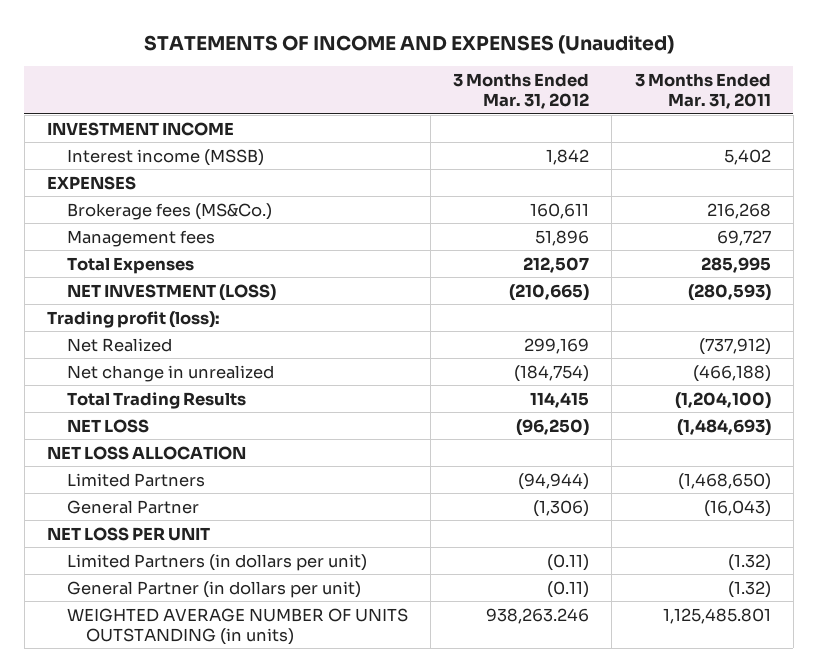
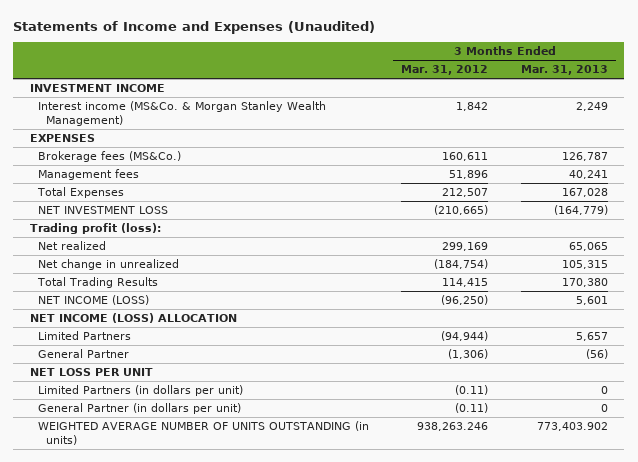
- STATEMENTS OF INCOME AND EXPENSES (Unaudited)
+ Statements of Income and Expenses (Unaudited)
- | 3 Months Ended Mar. 31, 2012 | 3 Months Ended Mar. 31, 2011
+ | 3 Months Ended Mar. 31, 2012 | 3 Months Ended Mar. 31, 2013
- Interest income (MSSB) | 1,842 | 5,402
+ Interest income (MS&Co. & Morgan Stanley Wealth Management) | 1,842 | 2,249
- NET INVESTMENT (LOSS) | (210,665) | (280,593)
+ NET INVESTMENT LOSS | (210,665) | (164,779)
- Net Realized | 299,169 | (737,912)
+ Net realized | 299,169 | 65,065
- NET LOSS | (96,250) | (1,484,693)
- NET LOSS ALLOCATION
+ NET INCOME (LOSS) | (96,250) | 5,601
+ NET INCOME (LOSS) ALLOCATION

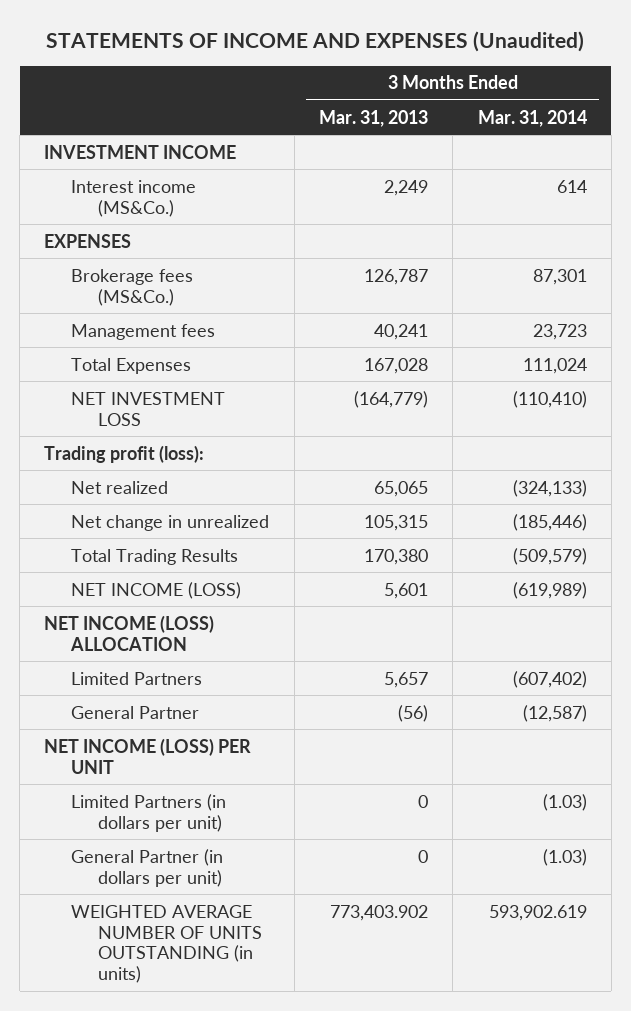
- Statements of Income and Expenses (Unaudited)
+ STATEMENTS OF INCOME AND EXPENSES (Unaudited)
- | 3 Months Ended Mar. 31, 2012 | 3 Months Ended Mar. 31, 2013
+ | 3 Months Ended Mar. 31, 2013 | 3 Months Ended Mar. 31, 2014
- Interest income (MS&Co. & Morgan Stanley Wealth Management) | 1,842 | 2,249
+ Interest income (MS&Co.) | 2,249 | 614
- NET LOSS PER UNIT
+ NET INCOME (LOSS) PER UNIT

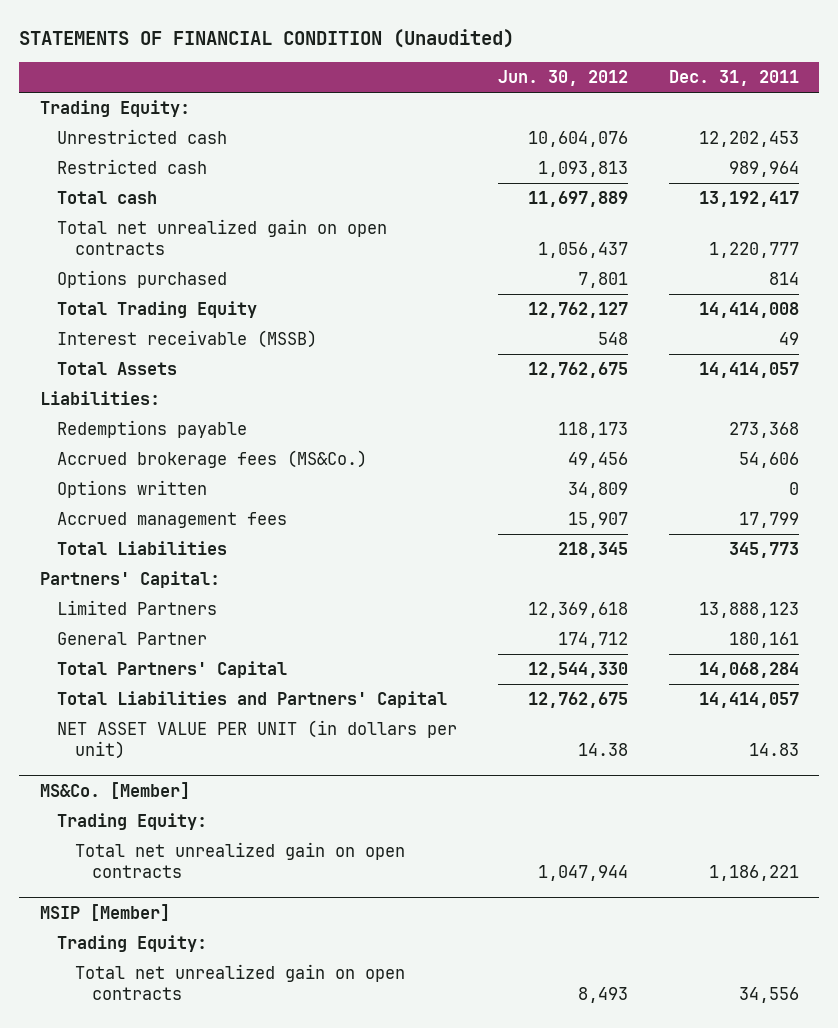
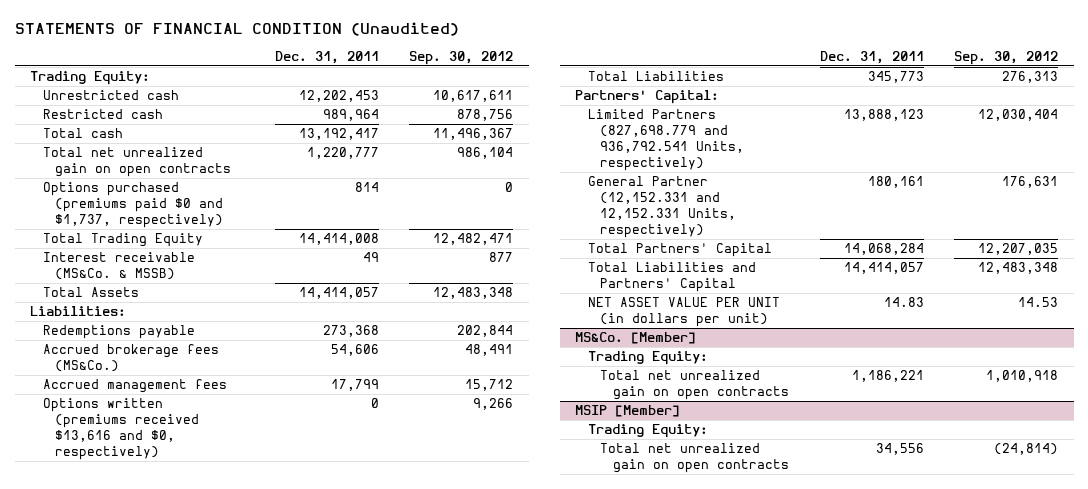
- | Jun. 30, 2012 | Dec. 31, 2011
+ | Dec. 31, 2011 | Sep. 30, 2012
- Options purchased | 7,801 | 814
+ Options purchased (premiums paid $0 and $1,737, respectively) | 814 | 0
- Interest receivable (MSSB) | 548 | 49
+ Interest receivable (MS&Co. & MSSB) | 49 | 877
- Options written | 34,809 | 0
+ Options written (premiums received $13,616 and $0, respectively) | 0 | 9,266
- Limited Partners | 12,369,618 | 13,888,123
- General Partner | 174,712 | 180,161
+ Limited Partners (827,698.779 and 936,792.541 Units, respectively) | 13,888,123 | 12,030,404
+ General Partner (12,152.331 and 12,152.331 Units, respectively) | 180,161 | 176,631

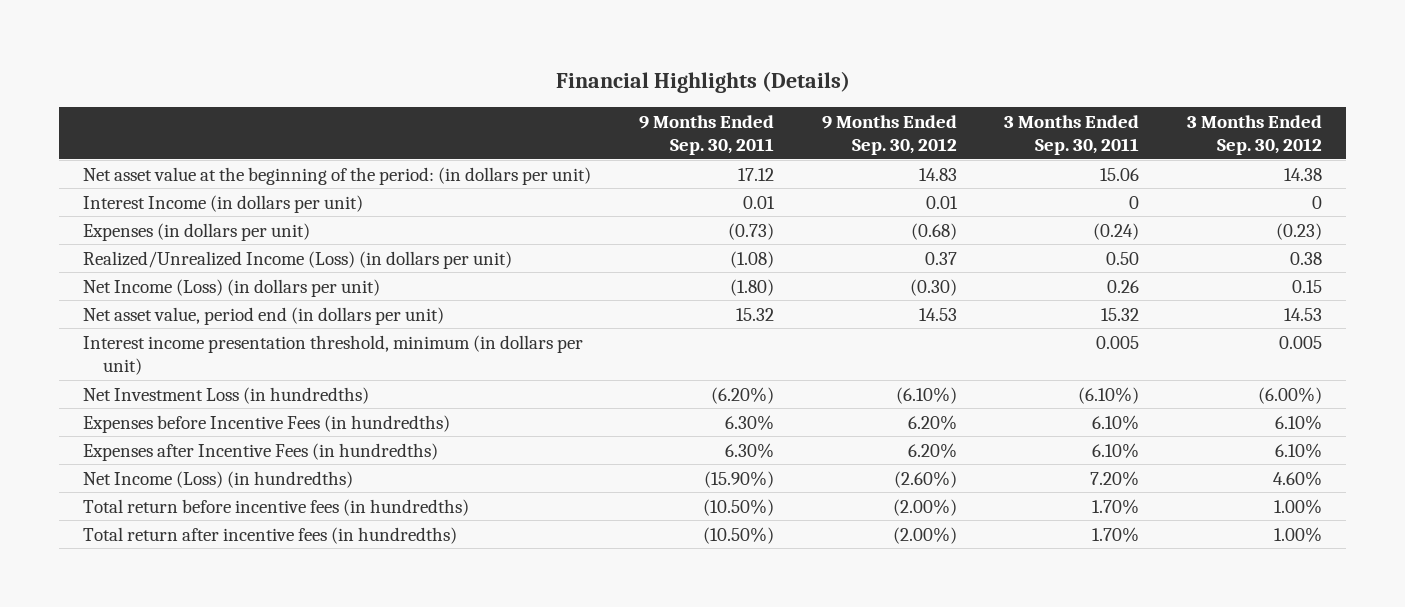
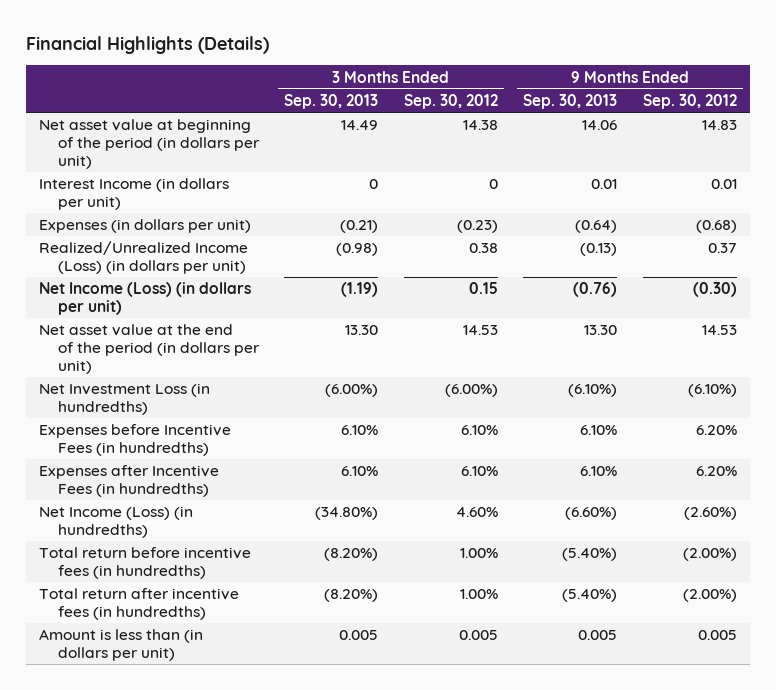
- | 9 Months Ended Sep. 30, 2011 | 9 Months Ended Sep. 30, 2012 | 3 Months Ended Sep. 30, 2011 | 3 Months Ended Sep. 30, 2012
+ | 3 Months Ended Sep. 30, 2013 | 3 Months Ended Sep. 30, 2012 | 9 Months Ended Sep. 30, 2013 | 9 Months Ended Sep. 30, 2012
- Net asset value at the beginning of the period: (in dollars per unit) | 17.12 | 14.83 | 15.06 | 14.38
+ Net asset value at beginning of the period (in dollars per unit) | 14.49 | 14.38 | 14.06 | 14.83
- Net asset value, period end (in dollars per unit) | 15.32 | 14.53 | 15.32 | 14.53
- Interest income presentation threshold, minimum (in dollars per unit) | | | 0.005 | 0.005
+ Net asset value at the end of the period (in dollars per unit) | 13.30 | 14.53 | 13.30 | 14.53
+ Amount is less than (in dollars per unit) | 0.005 | 0.005 | 0.005 | 0.005

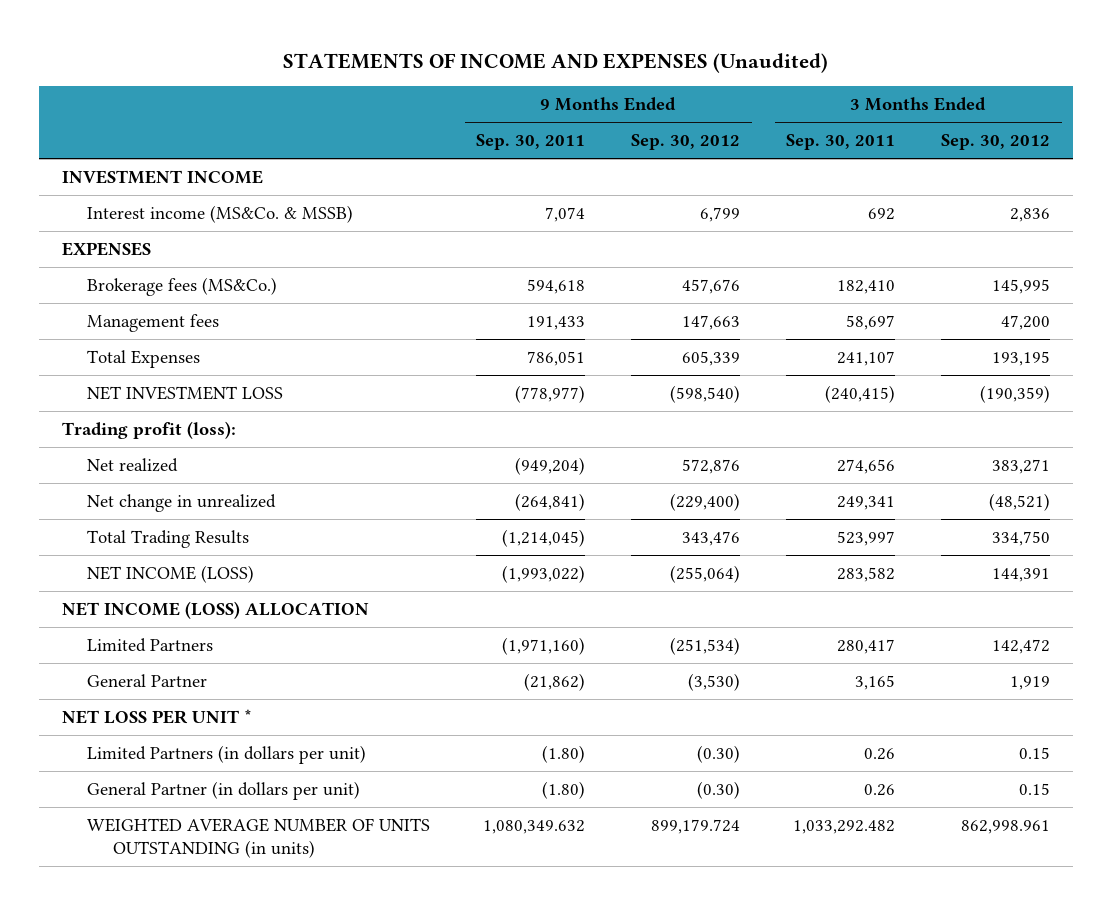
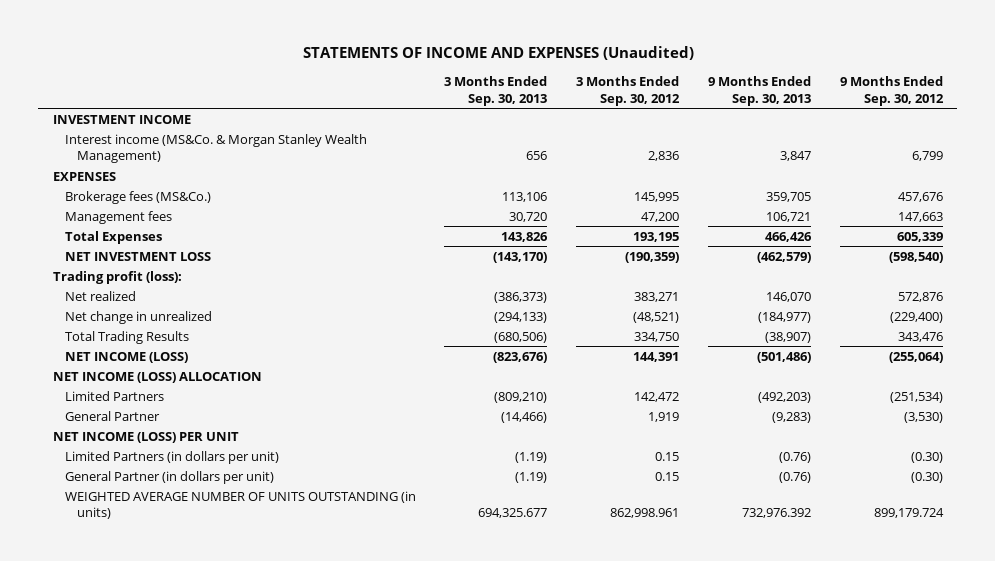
- | 9 Months Ended Sep. 30, 2011 | 9 Months Ended Sep. 30, 2012 | 3 Months Ended Sep. 30, 2011 | 3 Months Ended Sep. 30, 2012
+ | 3 Months Ended Sep. 30, 2013 | 3 Months Ended Sep. 30, 2012 | 9 Months Ended Sep. 30, 2013 | 9 Months Ended Sep. 30, 2012
- Interest income (MS&Co. & MSSB) | 7,074 | 6,799 | 692 | 2,836
+ Interest income (MS&Co. & Morgan Stanley Wealth Management) | 656 | 2,836 | 3,847 | 6,799
- NET LOSS PER UNIT *
+ NET INCOME (LOSS) PER UNIT

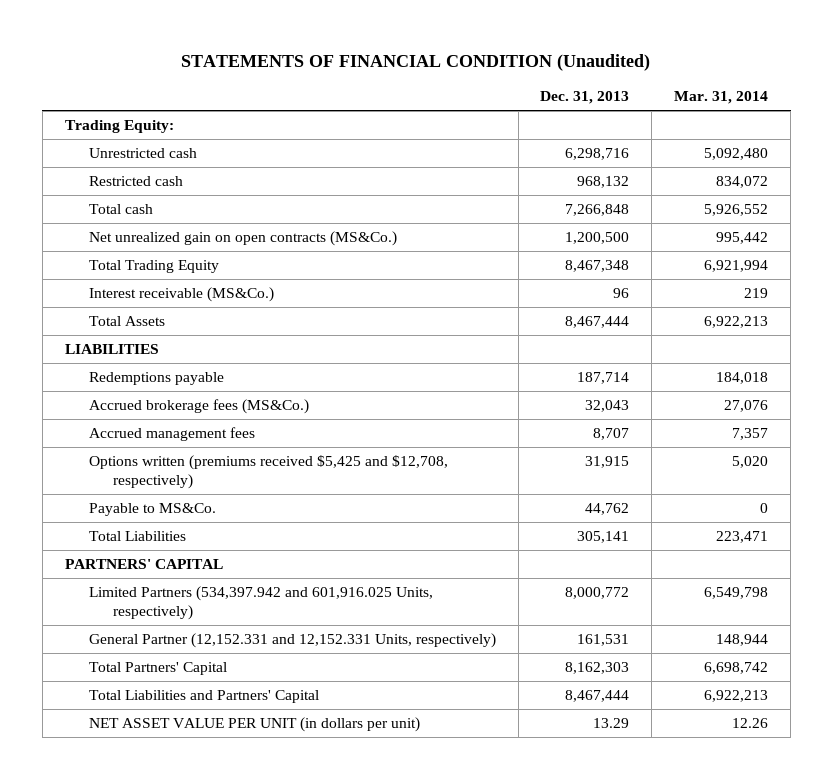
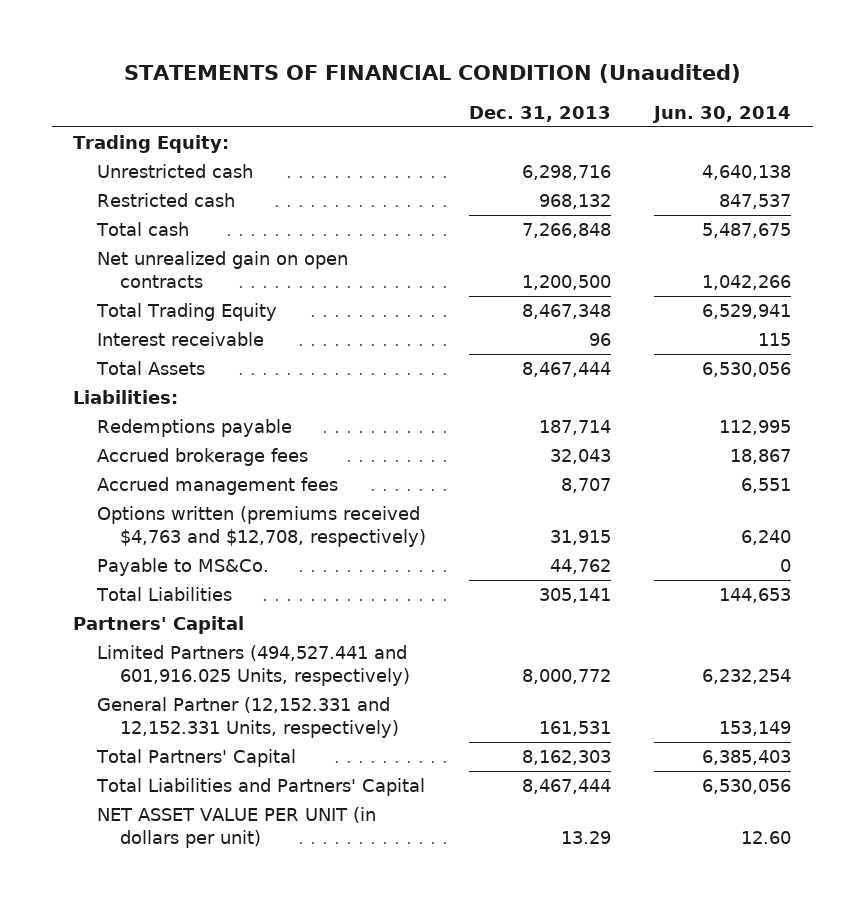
- | Dec. 31, 2013 | Mar. 31, 2014
+ | Dec. 31, 2013 | Jun. 30, 2014
- Net unrealized gain on open contracts (MS&Co.) | 1,200,500 | 995,442
+ Net unrealized gain on open contracts | 1,200,500 | 1,042,266
- Interest receivable (MS&Co.) | 96 | 219
+ Interest receivable | 96 | 115
- LIABILITIES
+ Liabilities:
- Accrued brokerage fees (MS&Co.) | 32,043 | 27,076
+ Accrued brokerage fees | 32,043 | 18,867
- Options written (premiums received $5,425 and $12,708, respectively) | 31,915 | 5,020
+ Options written (premiums received $4,763 and $12,708, respectively) | 31,915 | 6,240
- PARTNERS' CAPITAL
- Limited Partners (534,397.942 and 601,916.025 Units, respectively) | 8,000,772 | 6,549,798
+ Partners' Capital
+ Limited Partners (494,527.441 and 601,916.025 Units, respectively) | 8,000,772 | 6,232,254

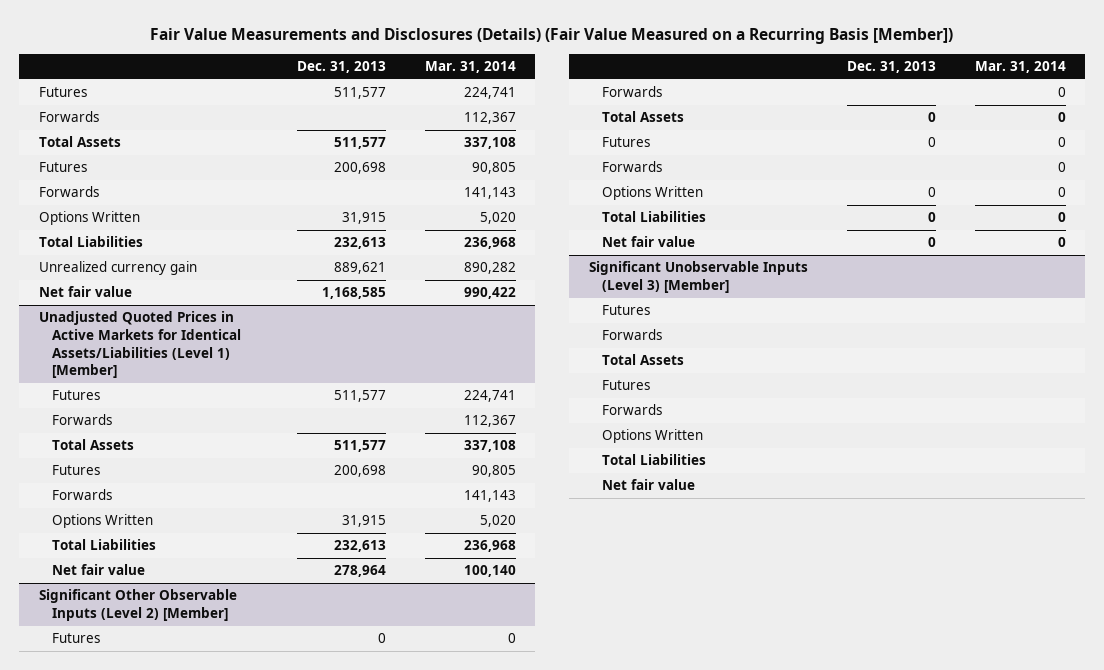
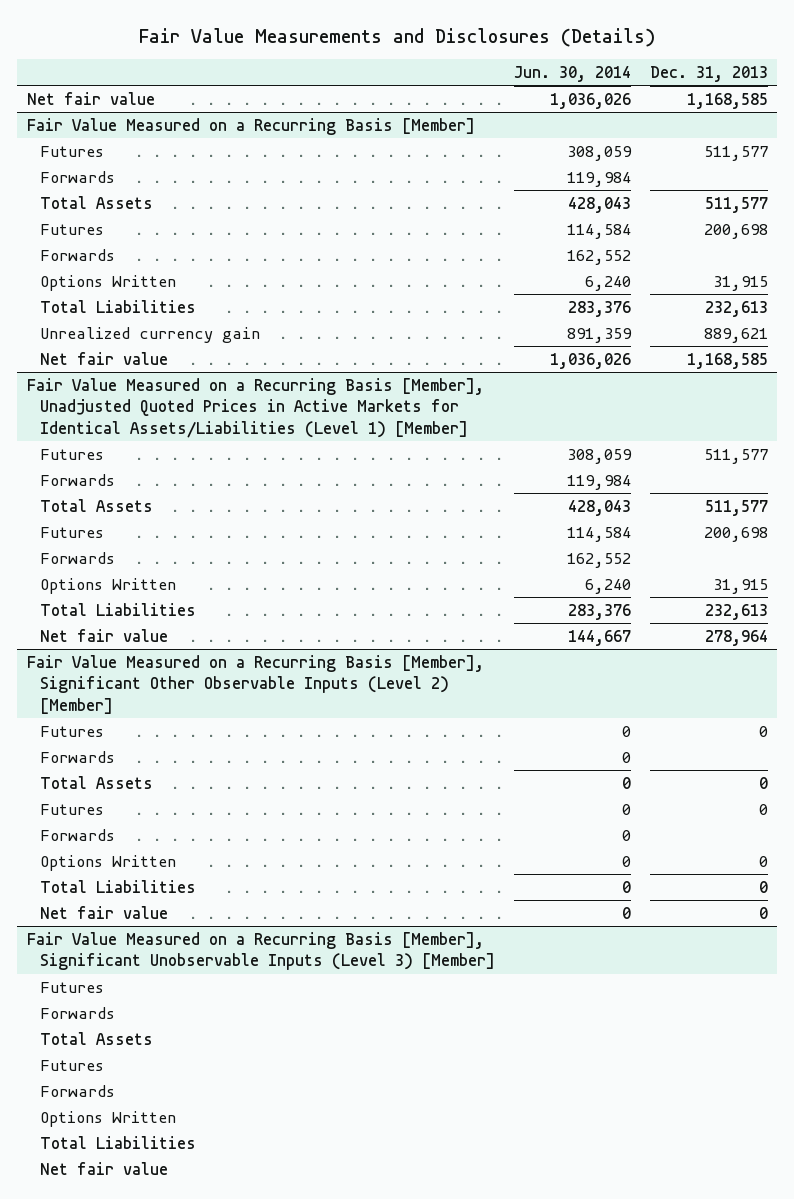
- Fair Value Measurements and Disclosures (Details) (Fair Value Measured on a Recurring Basis [Member])
+ Fair Value Measurements and Disclosures (Details)
- | Dec. 31, 2013 | Mar. 31, 2014
+ | Jun. 30, 2014 | Dec. 31, 2013
+ Net fair value | 1,036,026 | 1,168,585
+ Fair Value Measured on a Recurring Basis [Member]
- Unadjusted Quoted Prices in Active Markets for Identical Assets/Liabilities (Level 1) [Member]
+ Fair Value Measured on a Recurring Basis [Member], Unadjusted Quoted Prices in Active Markets for Identical Assets/Liabilities (Level 1) [Member]
- Significant Other Observable Inputs (Level 2) [Member]
+ Fair Value Measured on a Recurring Basis [Member], Significant Other Observable Inputs (Level 2) [Member]
- Significant Unobservable Inputs (Level 3) [Member]
+ Fair Value Measured on a Recurring Basis [Member], Significant Unobservable Inputs (Level 3) [Member]

